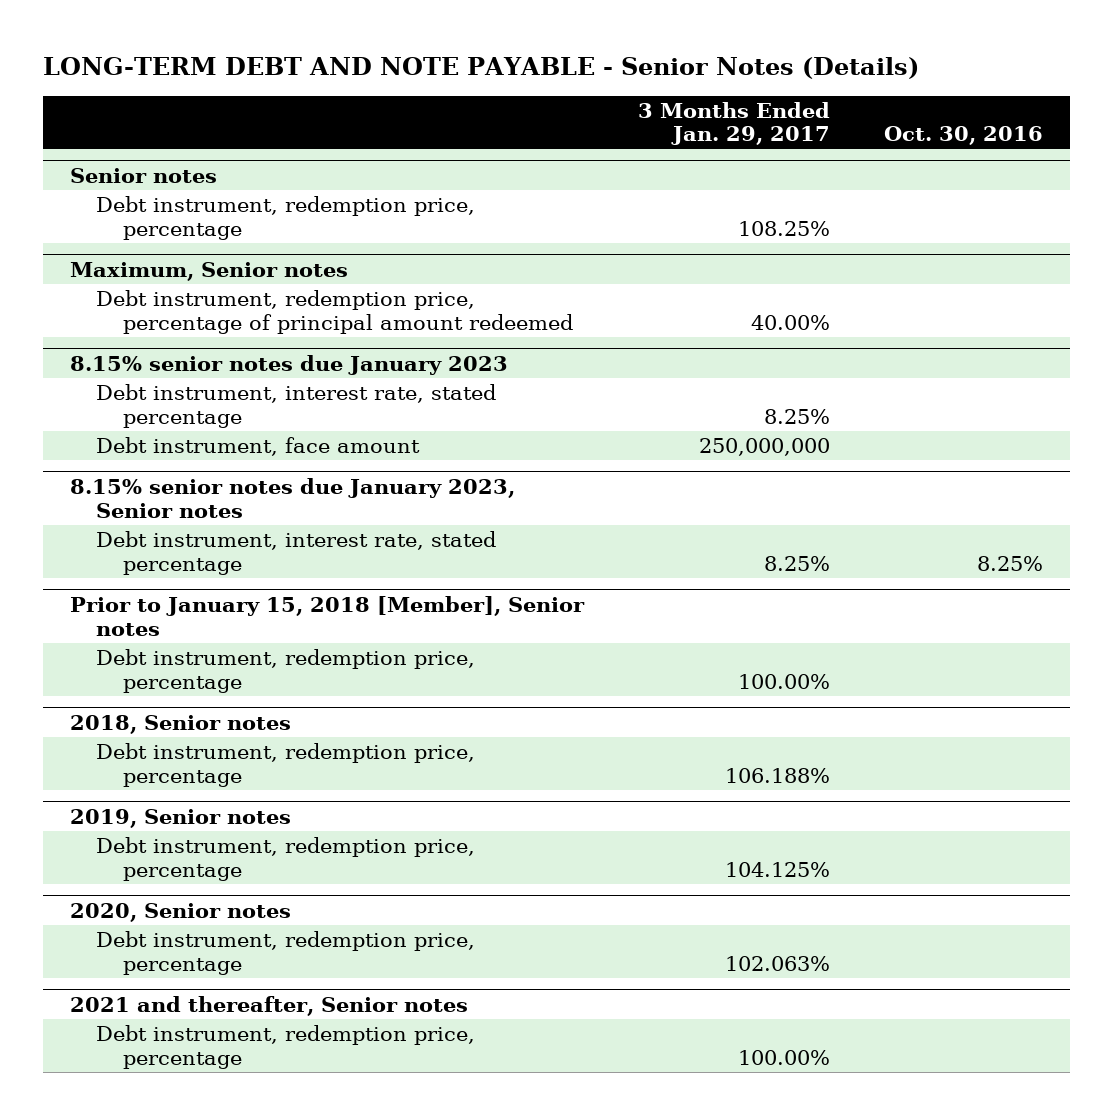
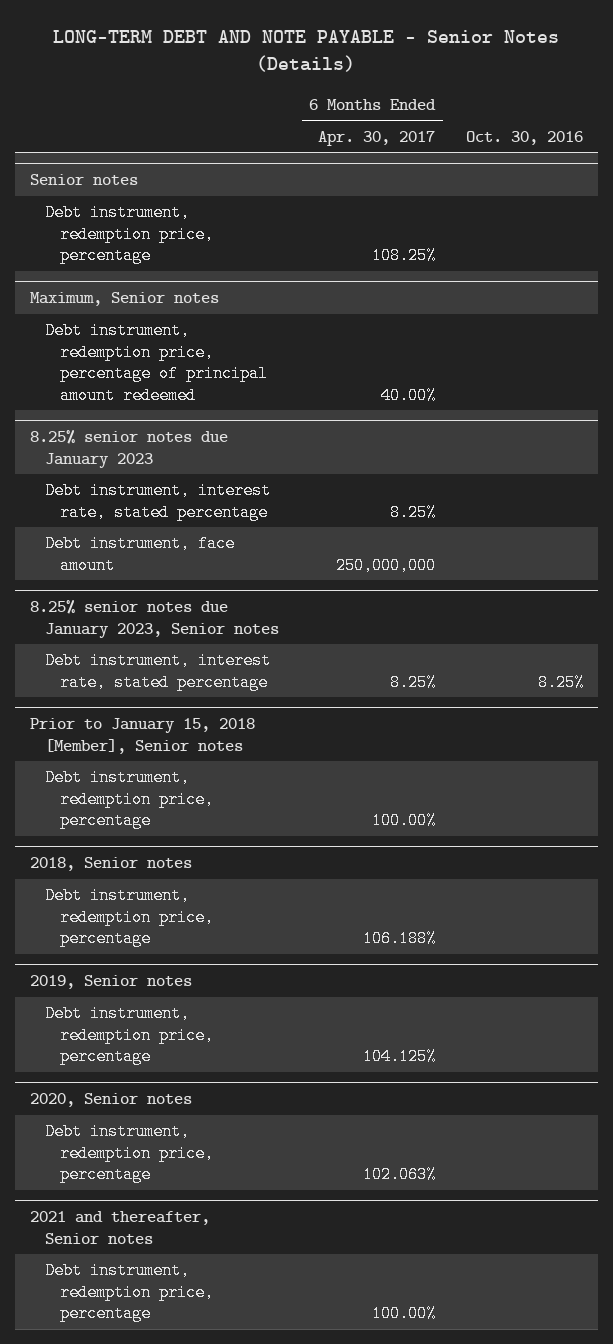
- | 3 Months Ended Jan. 29, 2017 | Oct. 30, 2016
+ | 6 Months Ended Apr. 30, 2017 | Oct. 30, 2016
- 8.15% senior notes due January 2023
+ 8.25% senior notes due January 2023
- 8.15% senior notes due January 2023, Senior notes
+ 8.25% senior notes due January 2023, Senior notes

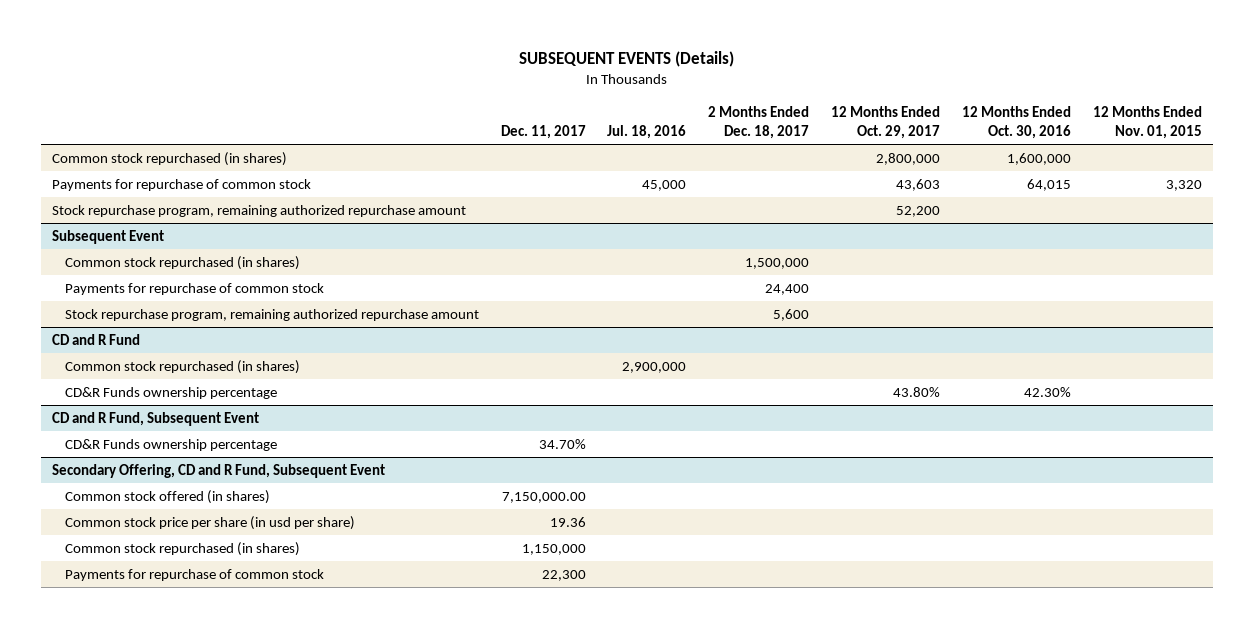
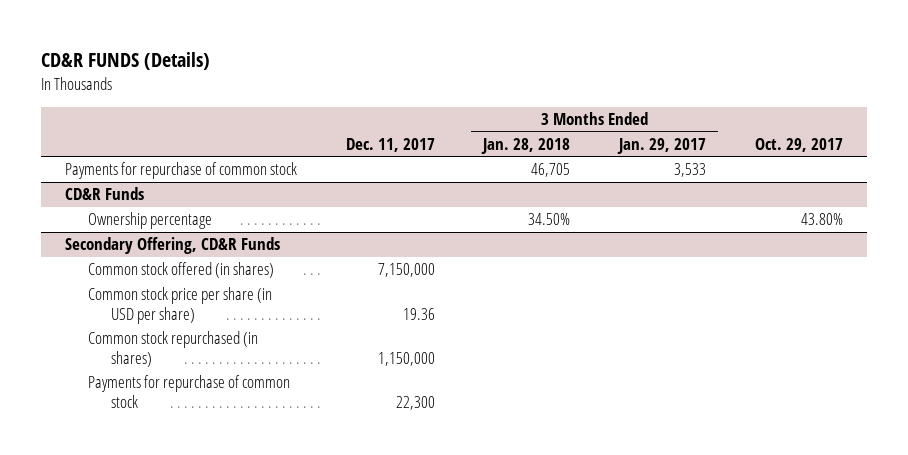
- SUBSEQUENT EVENTS (Details)
+ CD&R FUNDS (Details)
- | Dec. 11, 2017 | Jul. 18, 2016 | 2 Months Ended Dec. 18, 2017 | 12 Months Ended Oct. 29, 2017 | 12 Months Ended Oct. 30, 2016 | 12 Months Ended Nov. 01, 2015
+ | Dec. 11, 2017 | 3 Months Ended Jan. 28, 2018 | 3 Months Ended Jan. 29, 2017 | Oct. 29, 2017
- Common stock repurchased (in shares) | | | | 2,800,000 | 1,600,000 |
- Stock repurchase program, remaining authorized repurchase amount | | | | 52,200 | |
- Subsequent Event
- Common stock repurchased (in shares) | | | 1,500,000 | | |
- Payments for repurchase of common stock | | | 24,400 | | |
- Stock repurchase program, remaining authorized repurchase amount | | | 5,600 | | |
- CD and R Fund
- Common stock repurchased (in shares) | | 2,900,000 | | | |
- CD&R Funds ownership percentage | | | | 43.80% | 42.30% |
- CD and R Fund, Subsequent Event
- CD&R Funds ownership percentage | 34.70% | | | | |
- Secondary Offering, CD and R Fund, Subsequent Event
- Common stock offered (in shares) | 7,150,000.00 | | | | |
- Common stock price per share (in usd per share) | 19.36 | | | | |
+ CD&R Funds
+ Ownership percentage | | 34.50% | | 43.80%
+ Secondary Offering, CD&R Funds
+ Common stock offered (in shares) | 7,150,000 | | |
+ Common stock price per share (in USD per share) | 19.36 | | |

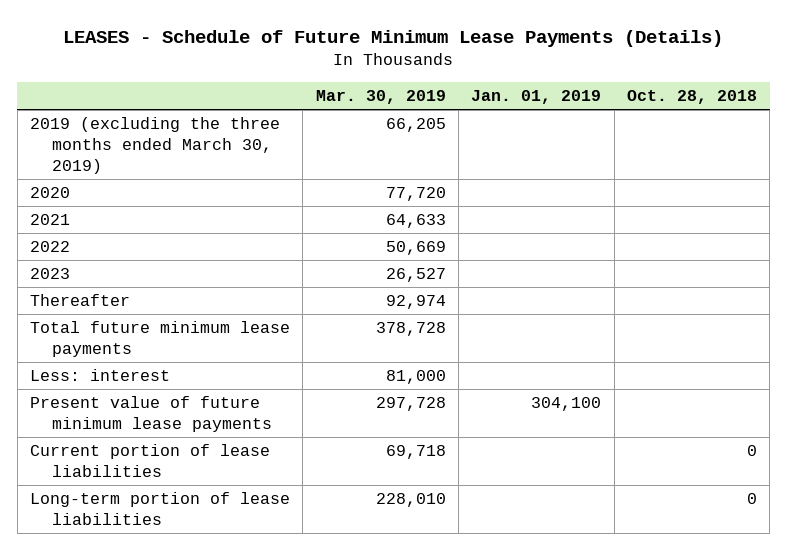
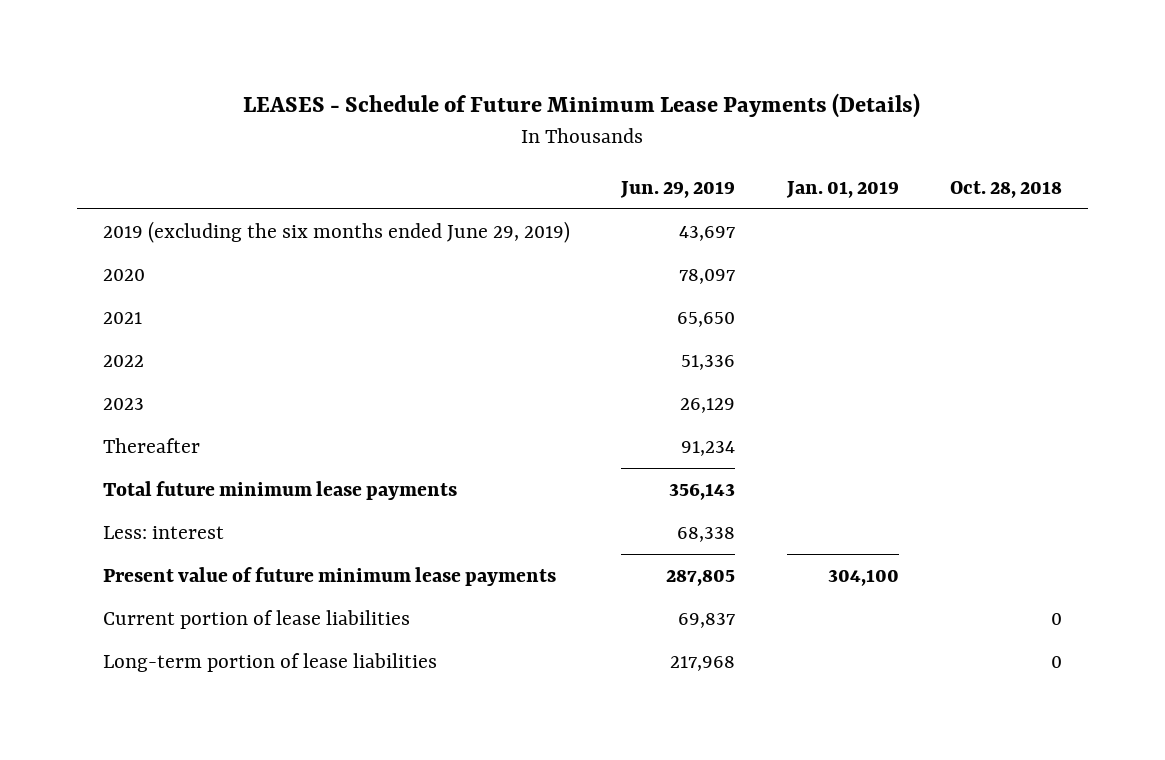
- | Mar. 30, 2019 | Jan. 01, 2019 | Oct. 28, 2018
+ | Jun. 29, 2019 | Jan. 01, 2019 | Oct. 28, 2018
- 2019 (excluding the three months ended March 30, 2019) | 66,205 | |
+ 2019 (excluding the six months ended June 29, 2019) | 43,697 | |

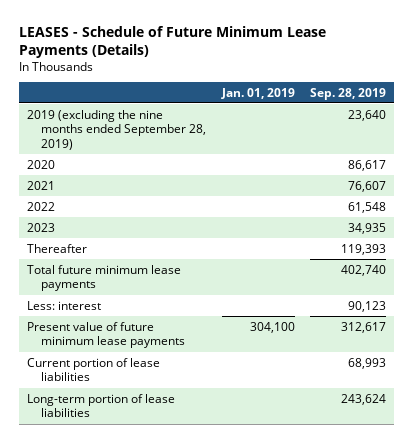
- | Jun. 29, 2019 | Jan. 01, 2019 | Oct. 28, 2018
+ | Jan. 01, 2019 | Sep. 28, 2019
- 2019 (excluding the six months ended June 29, 2019) | 43,697 | |
+ 2019 (excluding the nine months ended September 28, 2019) | | 23,640

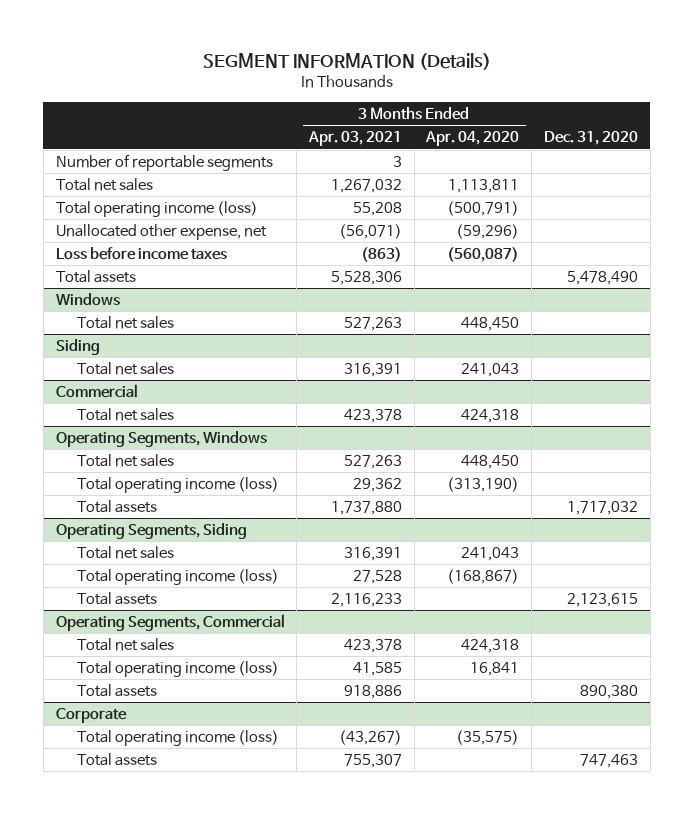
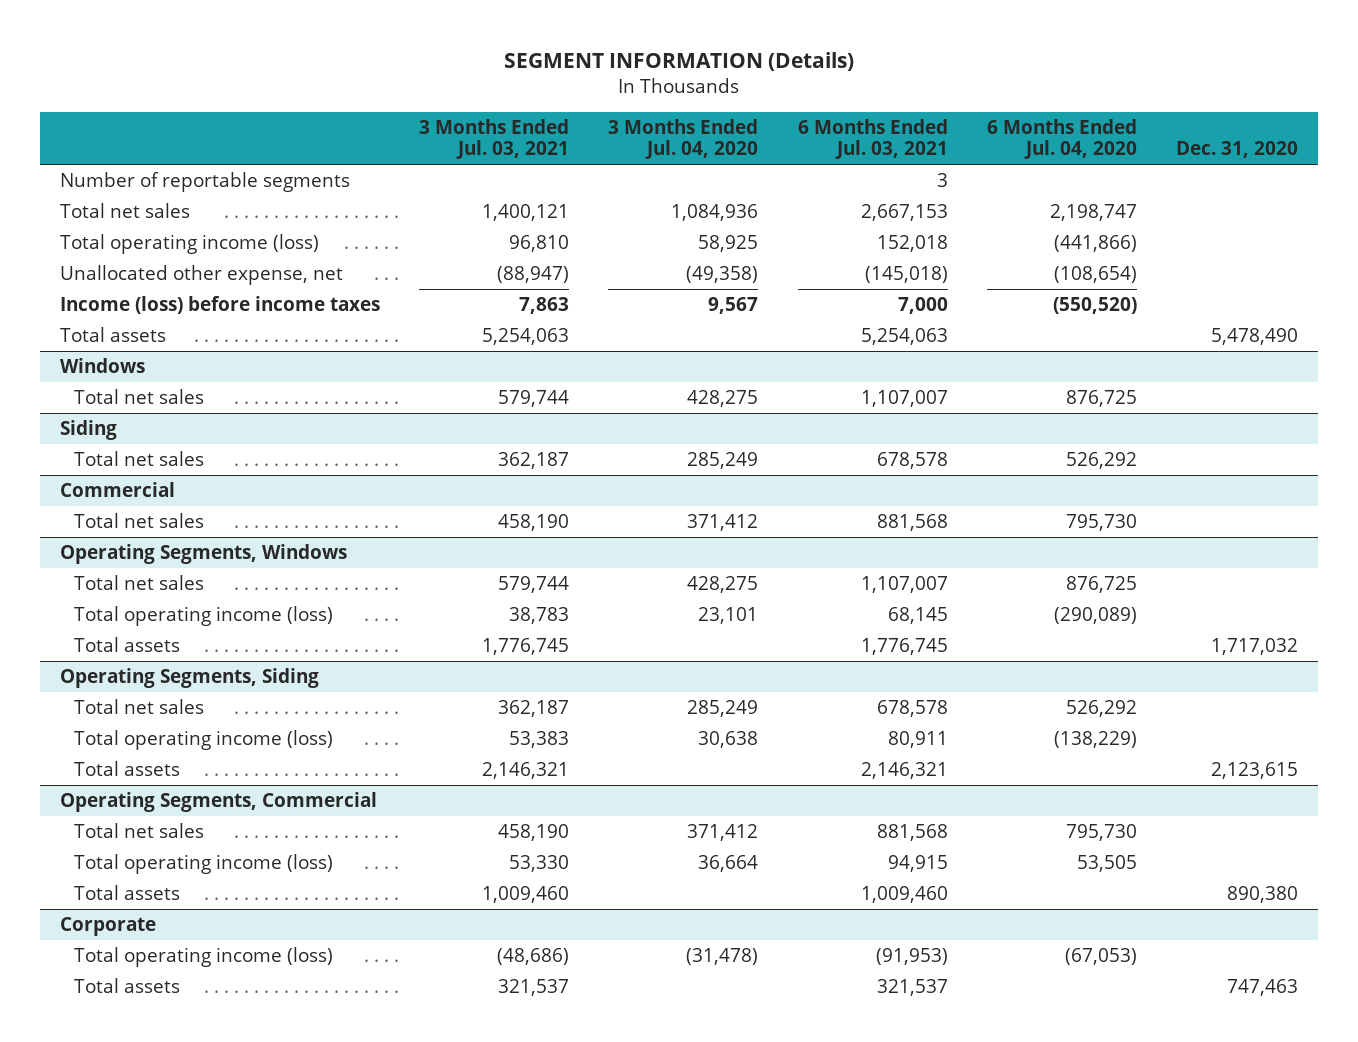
- | 3 Months Ended Apr. 03, 2021 | 3 Months Ended Apr. 04, 2020 | Dec. 31, 2020
+ | 3 Months Ended Jul. 03, 2021 | 3 Months Ended Jul. 04, 2020 | 6 Months Ended Jul. 03, 2021 | 6 Months Ended Jul. 04, 2020 | Dec. 31, 2020
- Loss before income taxes | (863) | (560,087) |
+ Income (loss) before income taxes | 7,863 | 9,567 | 7,000 | (550,520) |

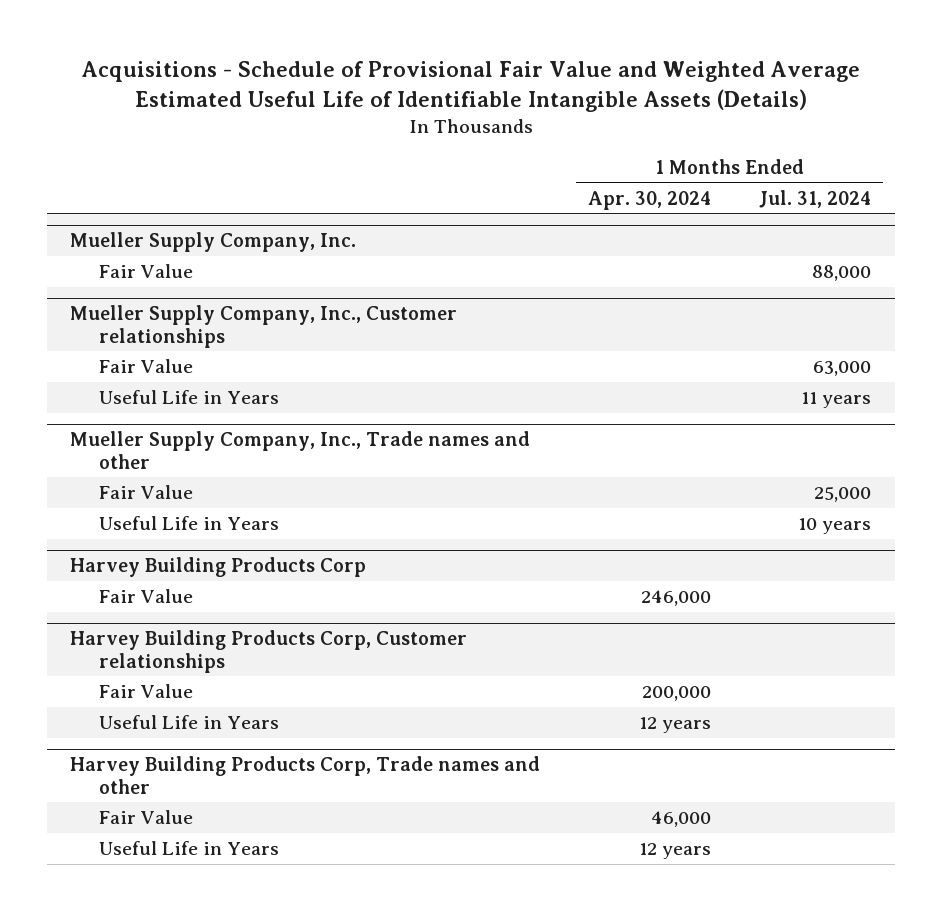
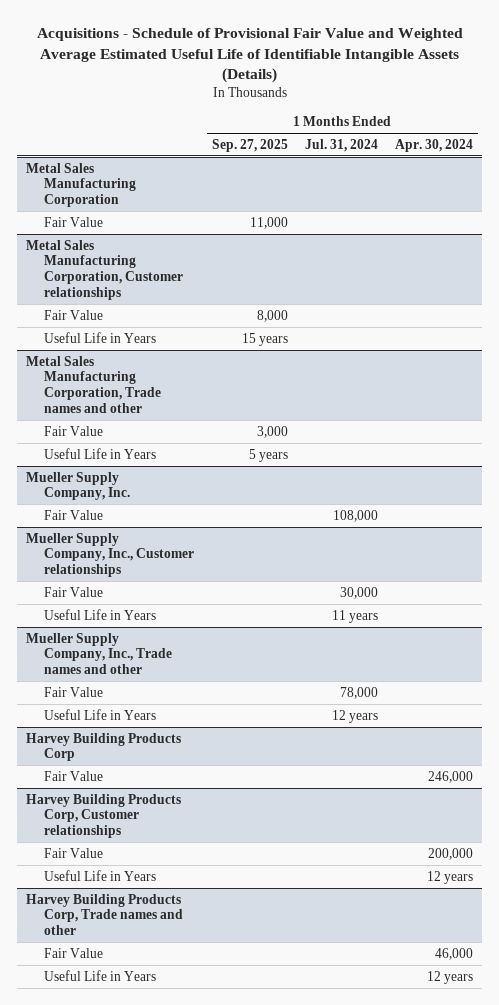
- | 1 Months Ended Apr. 30, 2024 | 1 Months Ended Jul. 31, 2024
+ | 1 Months Ended Sep. 27, 2025 | 1 Months Ended Jul. 31, 2024 | 1 Months Ended Apr. 30, 2024
+ Metal Sales Manufacturing Corporation
+ Fair Value | 11,000 | |
+ Metal Sales Manufacturing Corporation, Customer relationships
+ Fair Value | 8,000 | |
+ Useful Life in Years | 15 years | |
+ Metal Sales Manufacturing Corporation, Trade names and other
+ Fair Value | 3,000 | |
+ Useful Life in Years | 5 years | |
@ Mueller Supply Company, Inc.
- Fair Value | | 88,000
+ Fair Value | | 108,000 |
@ Mueller Supply Company, Inc., Customer relationships
- Fair Value | | 63,000
+ Fair Value | | 30,000 |
@ Mueller Supply Company, Inc., Trade names and other
- Fair Value | | 25,000
- Useful Life in Years | | 10 years
+ Fair Value | | 78,000 |
+ Useful Life in Years | | 12 years |

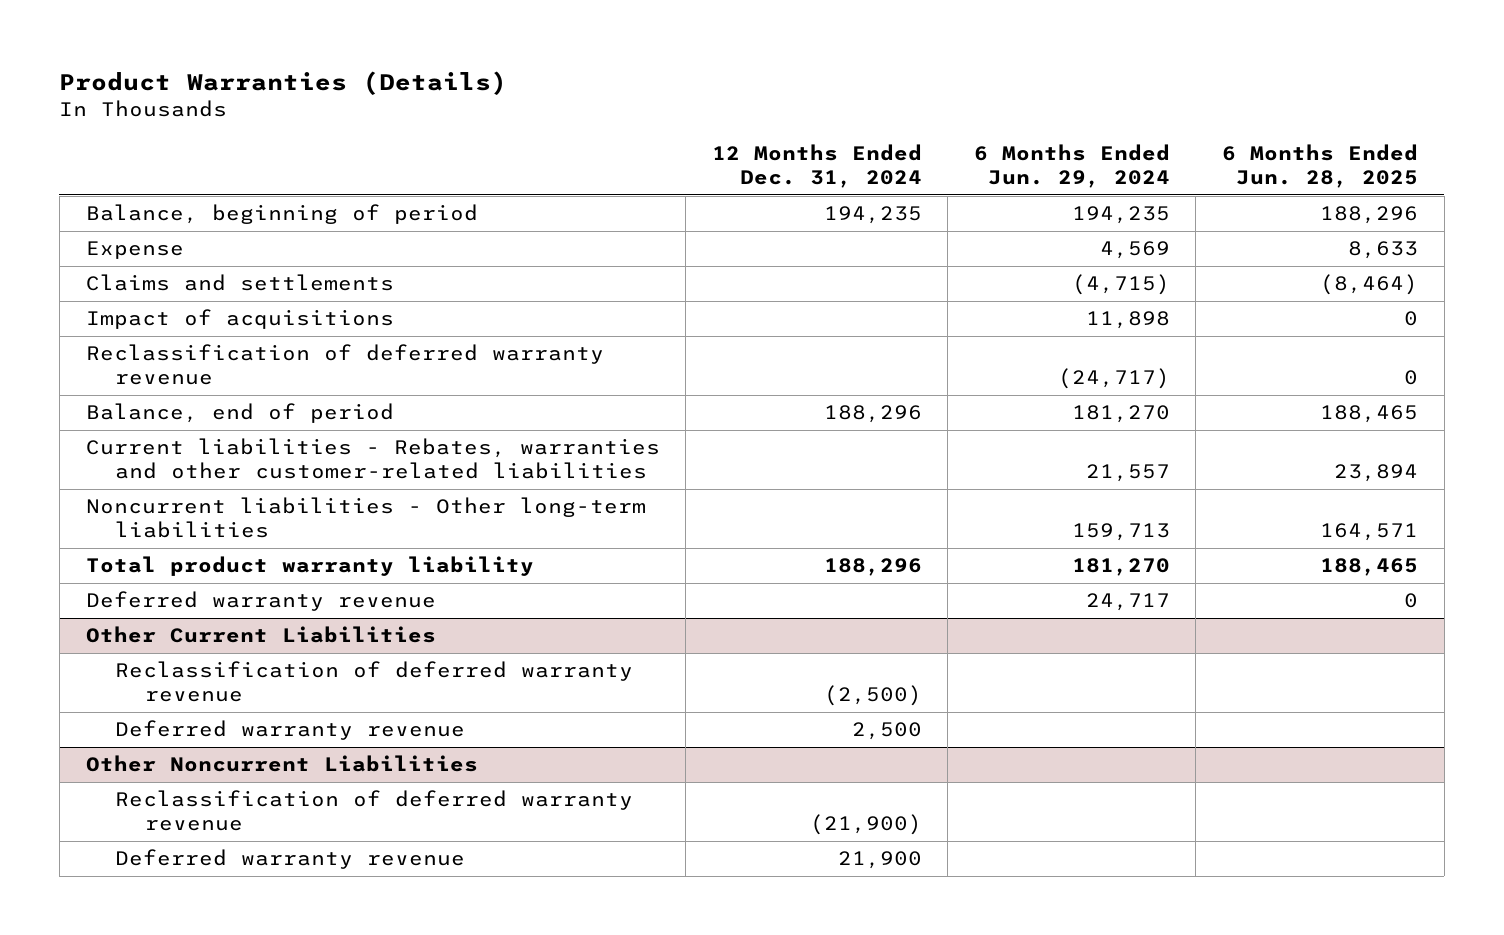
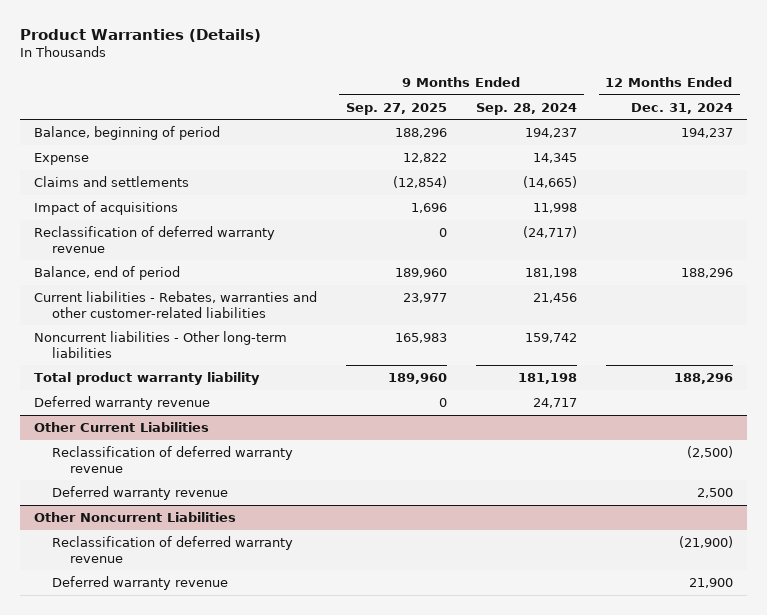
- | 12 Months Ended Dec. 31, 2024 | 6 Months Ended Jun. 29, 2024 | 6 Months Ended Jun. 28, 2025
+ | 9 Months Ended Sep. 27, 2025 | 9 Months Ended Sep. 28, 2024 | 12 Months Ended Dec. 31, 2024
- Balance, beginning of period | 194,235 | 194,235 | 188,296
+ Balance, beginning of period | 188,296 | 194,237 | 194,237

